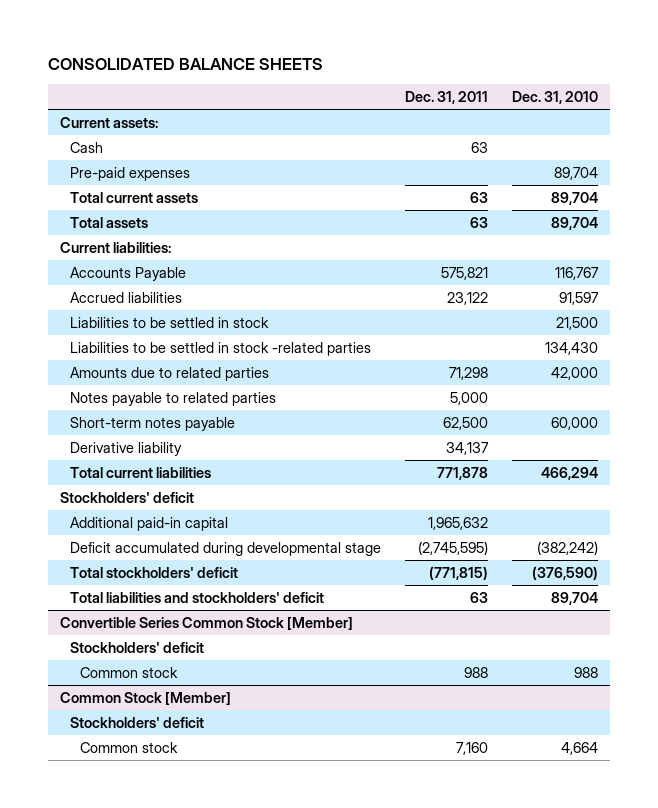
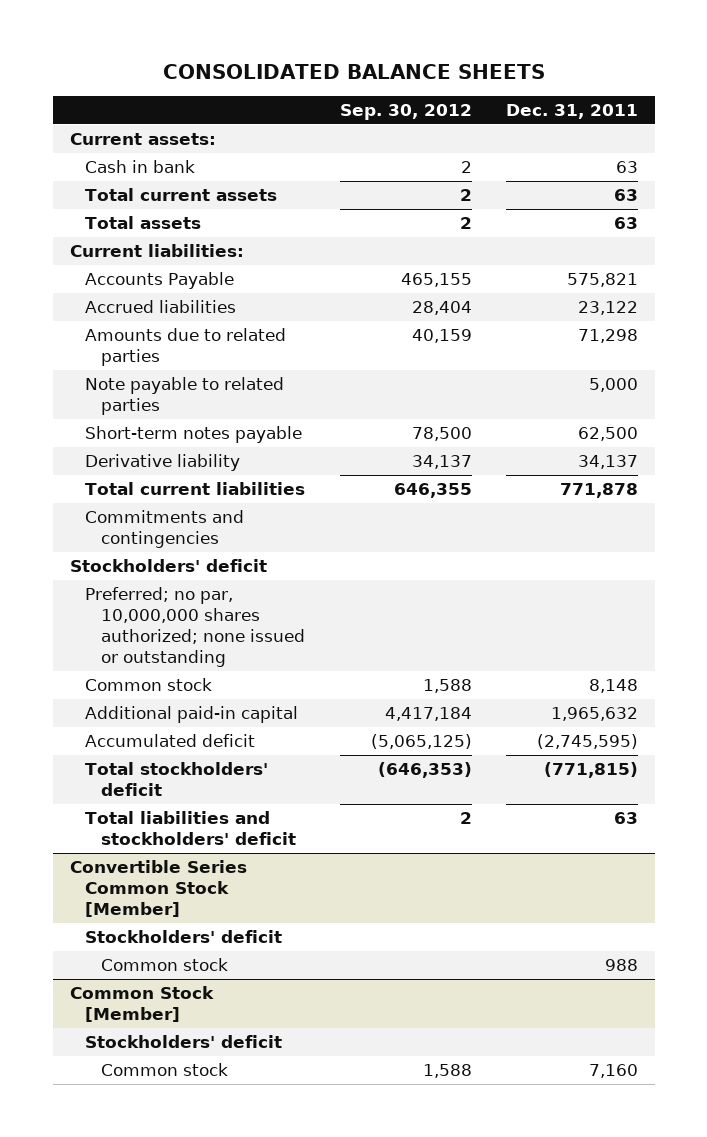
- | Dec. 31, 2011 | Dec. 31, 2010
+ | Sep. 30, 2012 | Dec. 31, 2011
- Cash | 63 |
- Pre-paid expenses | | 89,704
+ Cash in bank | 2 | 63
- Liabilities to be settled in stock | | 21,500
- Liabilities to be settled in stock -related parties | | 134,430
- Notes payable to related parties | 5,000 |
+ Note payable to related parties | | 5,000
+ Commitments and contingencies
+ Preferred; no par, 10,000,000 shares authorized; none issued or outstanding
+ Common stock | 1,588 | 8,148
- Deficit accumulated during developmental stage | (2,745,595) | (382,242)
+ Accumulated deficit | (5,065,125) | (2,745,595)

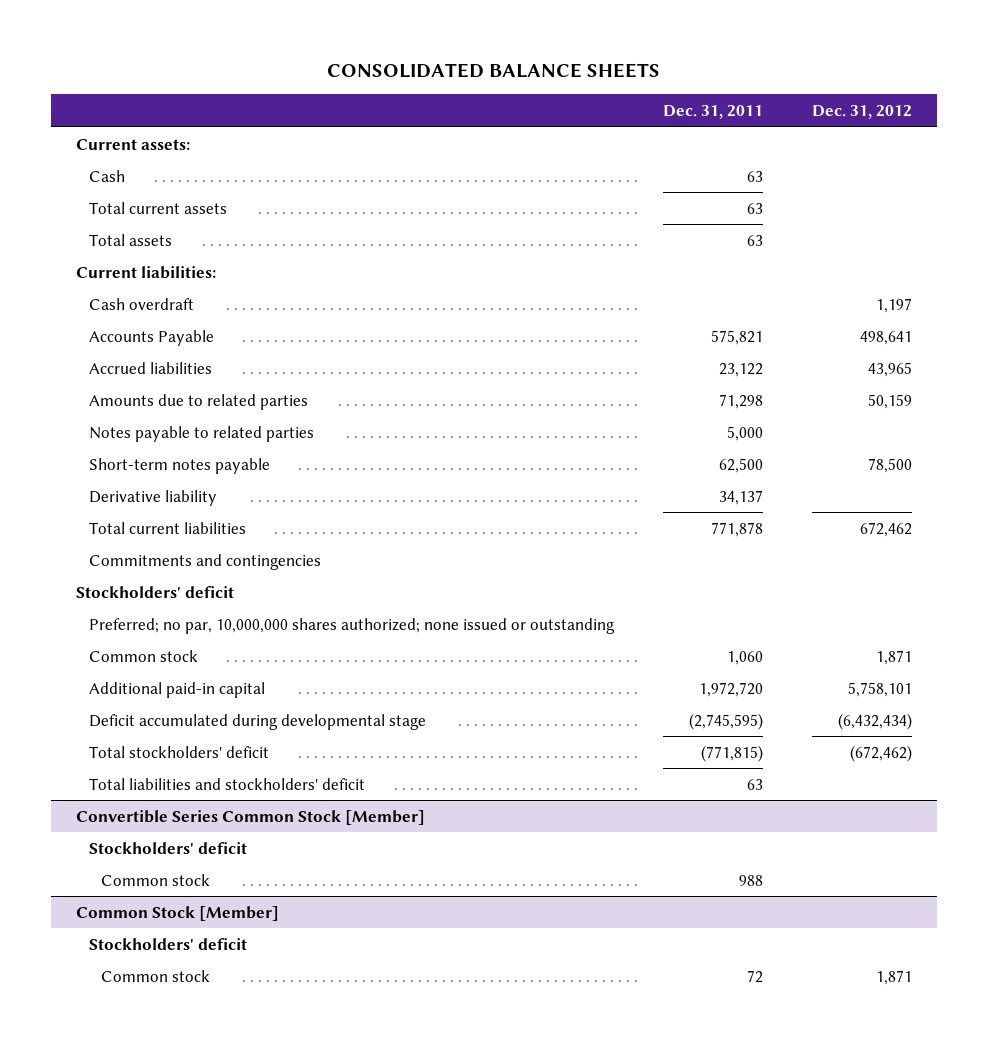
- | Sep. 30, 2012 | Dec. 31, 2011
+ | Dec. 31, 2011 | Dec. 31, 2012
- Cash in bank | 2 | 63
+ Cash | 63 |
+ Cash overdraft | | 1,197
- Note payable to related parties | | 5,000
+ Notes payable to related parties | 5,000 |
- Common stock | 1,588 | 8,148
- Additional paid-in capital | 4,417,184 | 1,965,632
- Accumulated deficit | (5,065,125) | (2,745,595)
+ Common stock | 1,060 | 1,871
+ Additional paid-in capital | 1,972,720 | 5,758,101
+ Deficit accumulated during developmental stage | (2,745,595) | (6,432,434)
@ Common Stock [Member]
- Common stock | 1,588 | 7,160
+ Common stock | 72 | 1,871

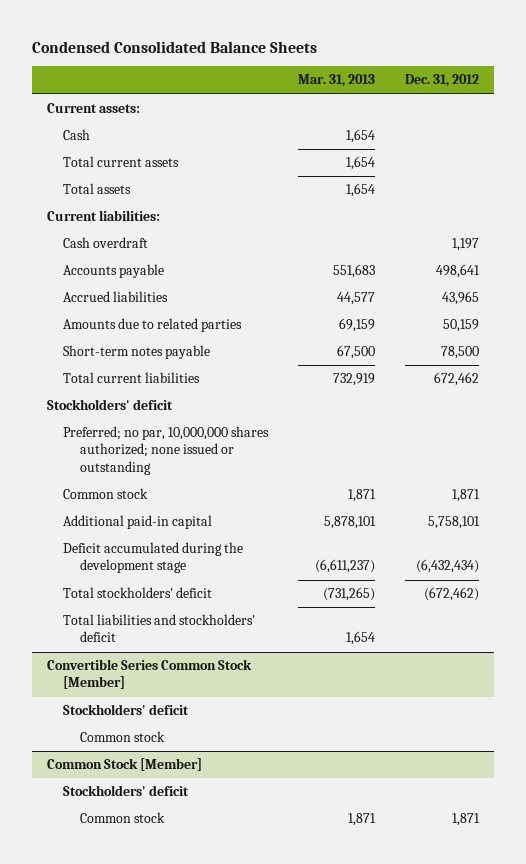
- CONSOLIDATED BALANCE SHEETS
+ Condensed Consolidated Balance Sheets
- | Dec. 31, 2011 | Dec. 31, 2012
+ | Mar. 31, 2013 | Dec. 31, 2012
- Accounts Payable | 575,821 | 498,641
+ Accounts payable | 551,683 | 498,641
- Notes payable to related parties | 5,000 |
- Derivative liability | 34,137 |
- Commitments and contingencies
- Deficit accumulated during developmental stage | (2,745,595) | (6,432,434)
+ Deficit accumulated during the development stage | (6,611,237) | (6,432,434)

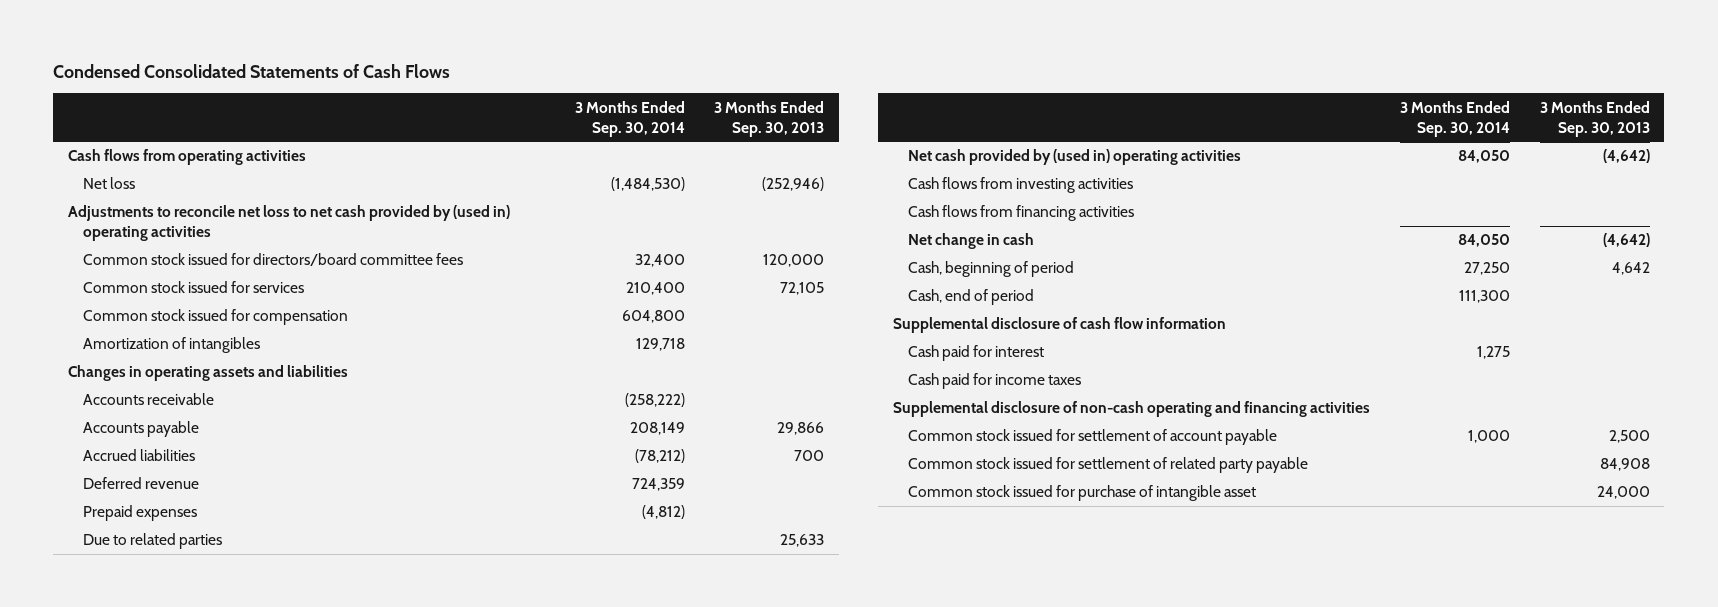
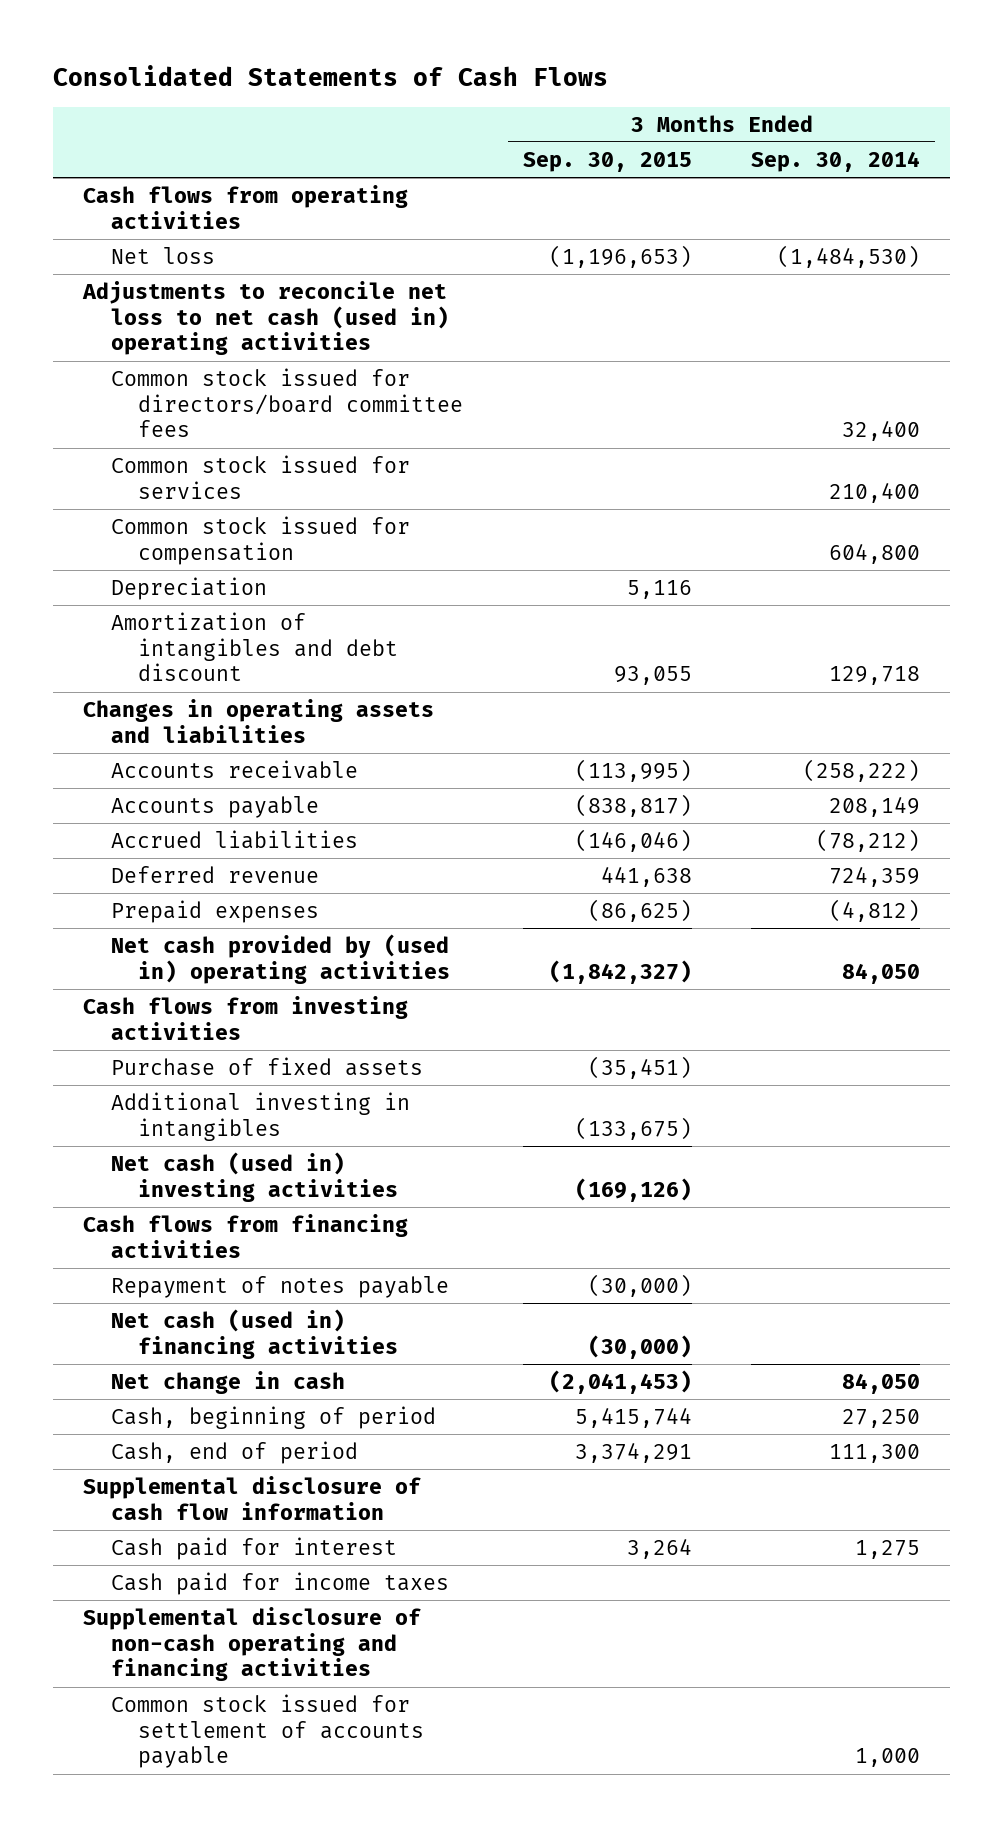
- Condensed Consolidated Statements of Cash Flows
+ Consolidated Statements of Cash Flows
- | 3 Months Ended Sep. 30, 2014 | 3 Months Ended Sep. 30, 2013
+ | 3 Months Ended Sep. 30, 2015 | 3 Months Ended Sep. 30, 2014
- Adjustments to reconcile net loss to net cash provided by (used in) operating activities
+ Adjustments to reconcile net loss to net cash (used in) operating activities
- Amortization of intangibles | 129,718 |
+ Depreciation | 5,116 |
+ Amortization of intangibles and debt discount | 93,055 | 129,718
- Due to related parties | | 25,633
+ Purchase of fixed assets | (35,451) |
+ Additional investing in intangibles | (133,675) |
+ Net cash (used in) investing activities | (169,126) |
+ Repayment of notes payable | (30,000) |
+ Net cash (used in) financing activities | (30,000) |
- Common stock issued for settlement of account payable | 1,000 | 2,500
- Common stock issued for settlement of related party payable | | 84,908
- Common stock issued for purchase of intangible asset | | 24,000
+ Common stock issued for settlement of accounts payable | | 1,000

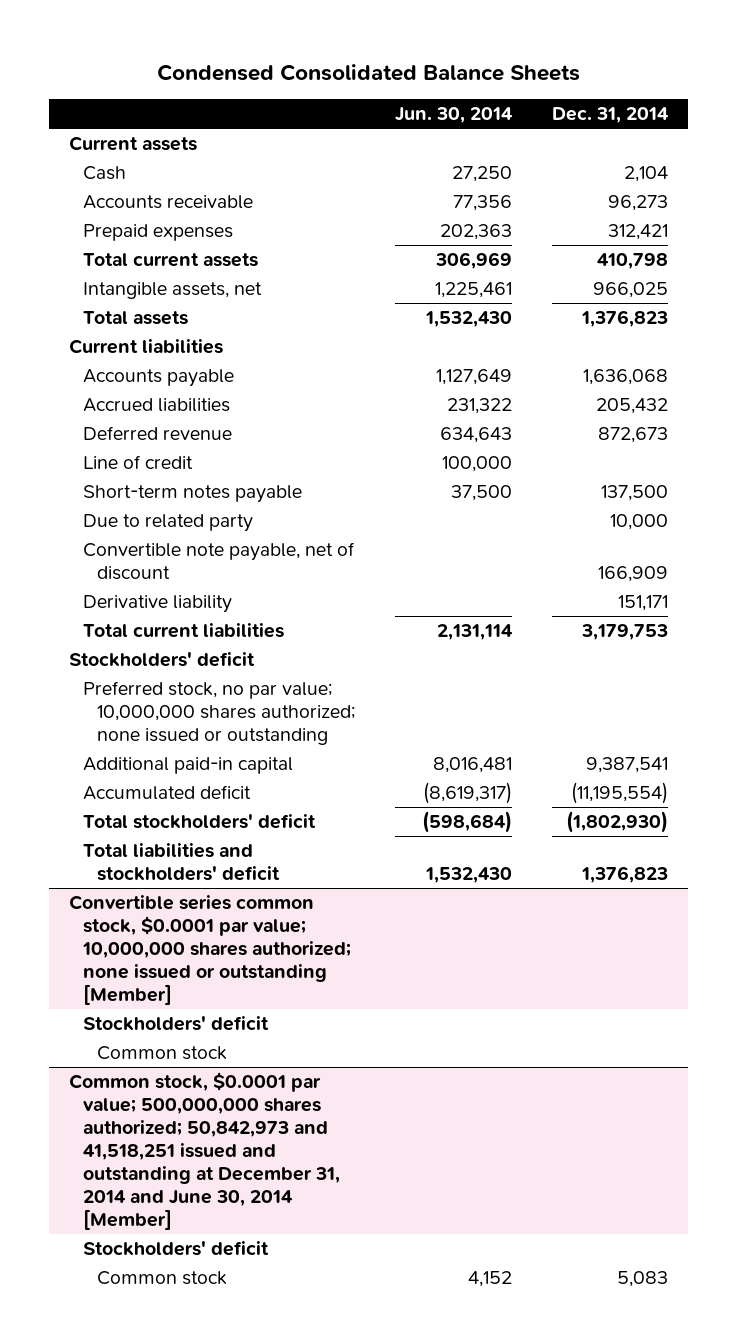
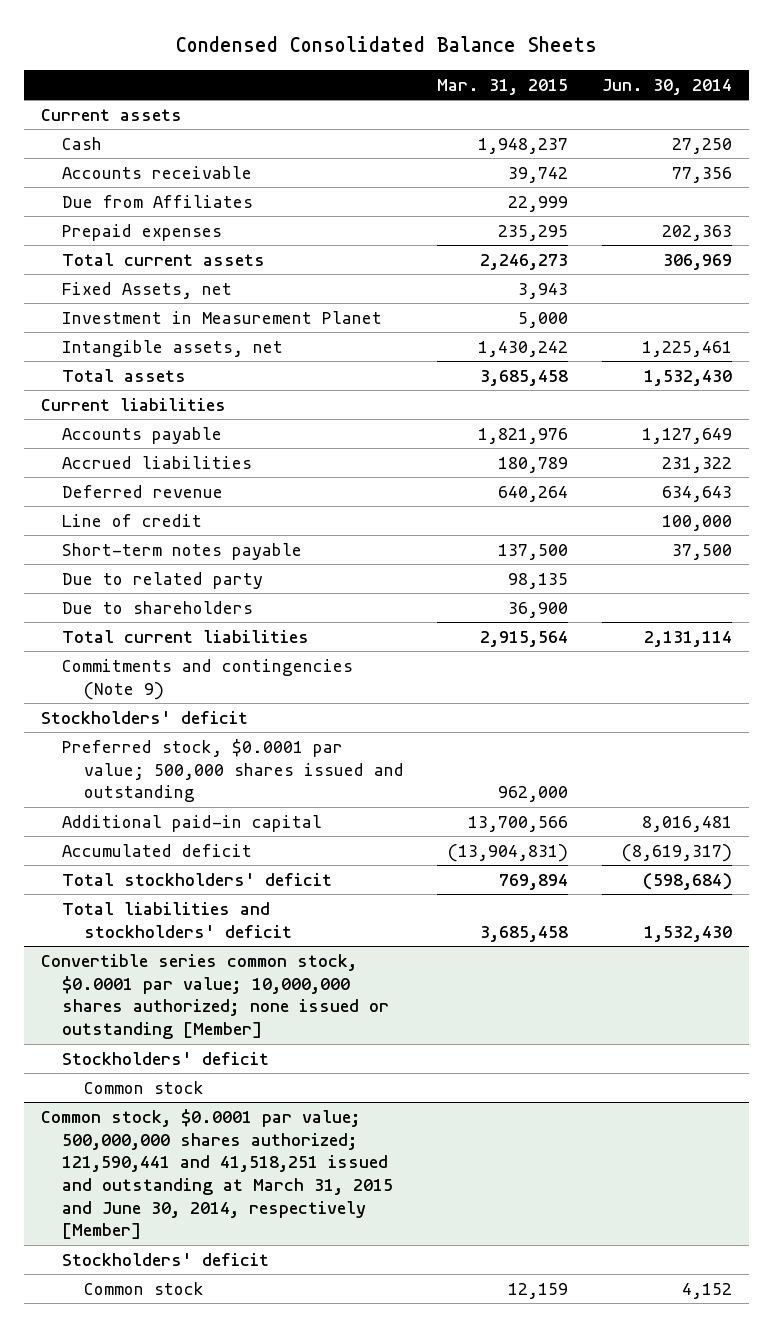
- | Jun. 30, 2014 | Dec. 31, 2014
+ | Mar. 31, 2015 | Jun. 30, 2014
+ Due from Affiliates | 22,999 |
+ Fixed Assets, net | 3,943 |
+ Investment in Measurement Planet | 5,000 |
- Convertible note payable, net of discount | | 166,909
- Derivative liability | | 151,171
+ Due to shareholders | 36,900 |
+ Commitments and contingencies (Note 9)
- Preferred stock, no par value; 10,000,000 shares authorized; none issued or outstanding
+ Preferred stock, $0.0001 par value; 500,000 shares issued and outstanding | 962,000 |
- Common stock, $0.0001 par value; 500,000,000 shares authorized; 50,842,973 and 41,518,251 issued and outstanding at December 31, 2014 and June 30, 2014 [Member]
+ Common stock, $0.0001 par value; 500,000,000 shares authorized; 121,590,441 and 41,518,251 issued and outstanding at March 31, 2015 and June 30, 2014, respectively [Member]

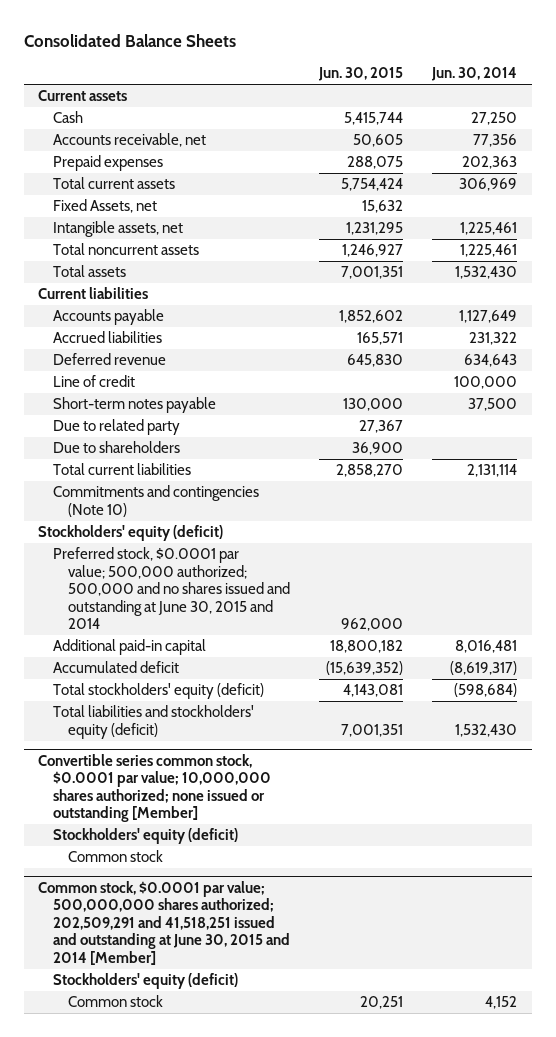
- Condensed Consolidated Balance Sheets
+ Consolidated Balance Sheets
- | Mar. 31, 2015 | Jun. 30, 2014
+ | Jun. 30, 2015 | Jun. 30, 2014
- Accounts receivable | 39,742 | 77,356
- Due from Affiliates | 22,999 |
+ Accounts receivable, net | 50,605 | 77,356
- Investment in Measurement Planet | 5,000 |
+ Total noncurrent assets | 1,246,927 | 1,225,461
- Commitments and contingencies (Note 9)
- Stockholders' deficit
- Preferred stock, $0.0001 par value; 500,000 shares issued and outstanding | 962,000 |
+ Commitments and contingencies (Note 10)
+ Stockholders' equity (deficit)
+ Preferred stock, $0.0001 par value; 500,000 authorized; 500,000 and no shares issued and outstanding at June 30, 2015 and 2014 | 962,000 |
- Total stockholders' deficit | 769,894 | (598,684)
- Total liabilities and stockholders' deficit | 3,685,458 | 1,532,430
+ Total stockholders' equity (deficit) | 4,143,081 | (598,684)
+ Total liabilities and stockholders' equity (deficit) | 7,001,351 | 1,532,430
@ Convertible series common stock, $0.0001 par value; 10,000,000 shares authorized; none issued or outstanding [Member]
- Stockholders' deficit
+ Stockholders' equity (deficit)
- Common stock, $0.0001 par value; 500,000,000 shares authorized; 121,590,441 and 41,518,251 issued and outstanding at March 31, 2015 and June 30, 2014, respectively [Member]
- Stockholders' deficit
+ Common stock, $0.0001 par value; 500,000,000 shares authorized; 202,509,291 and 41,518,251 issued and outstanding at June 30, 2015 and 2014 [Member]
+ Stockholders' equity (deficit)

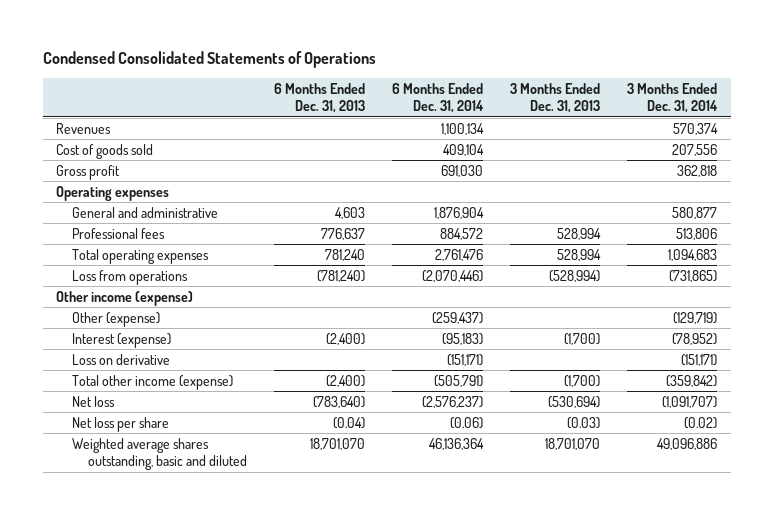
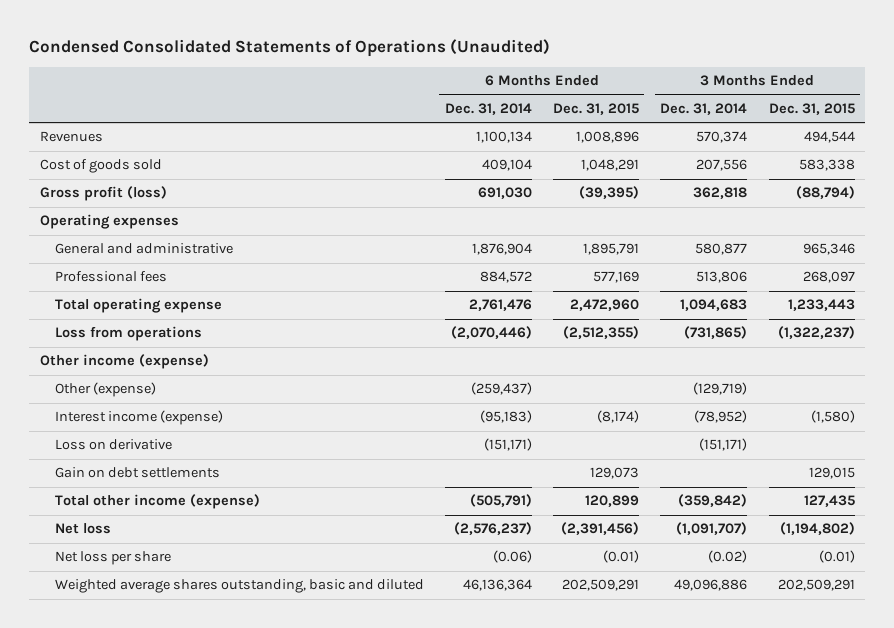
- Condensed Consolidated Statements of Operations
+ Condensed Consolidated Statements of Operations (Unaudited)
- | 6 Months Ended Dec. 31, 2013 | 6 Months Ended Dec. 31, 2014 | 3 Months Ended Dec. 31, 2013 | 3 Months Ended Dec. 31, 2014
+ | 6 Months Ended Dec. 31, 2014 | 6 Months Ended Dec. 31, 2015 | 3 Months Ended Dec. 31, 2014 | 3 Months Ended Dec. 31, 2015
- Gross profit | | 691,030 | | 362,818
+ Gross profit (loss) | 691,030 | (39,395) | 362,818 | (88,794)
- Total operating expenses | 781,240 | 2,761,476 | 528,994 | 1,094,683
+ Total operating expense | 2,761,476 | 2,472,960 | 1,094,683 | 1,233,443
- Interest (expense) | (2,400) | (95,183) | (1,700) | (78,952)
+ Interest income (expense) | (95,183) | (8,174) | (78,952) | (1,580)
+ Gain on debt settlements | | 129,073 | | 129,015

